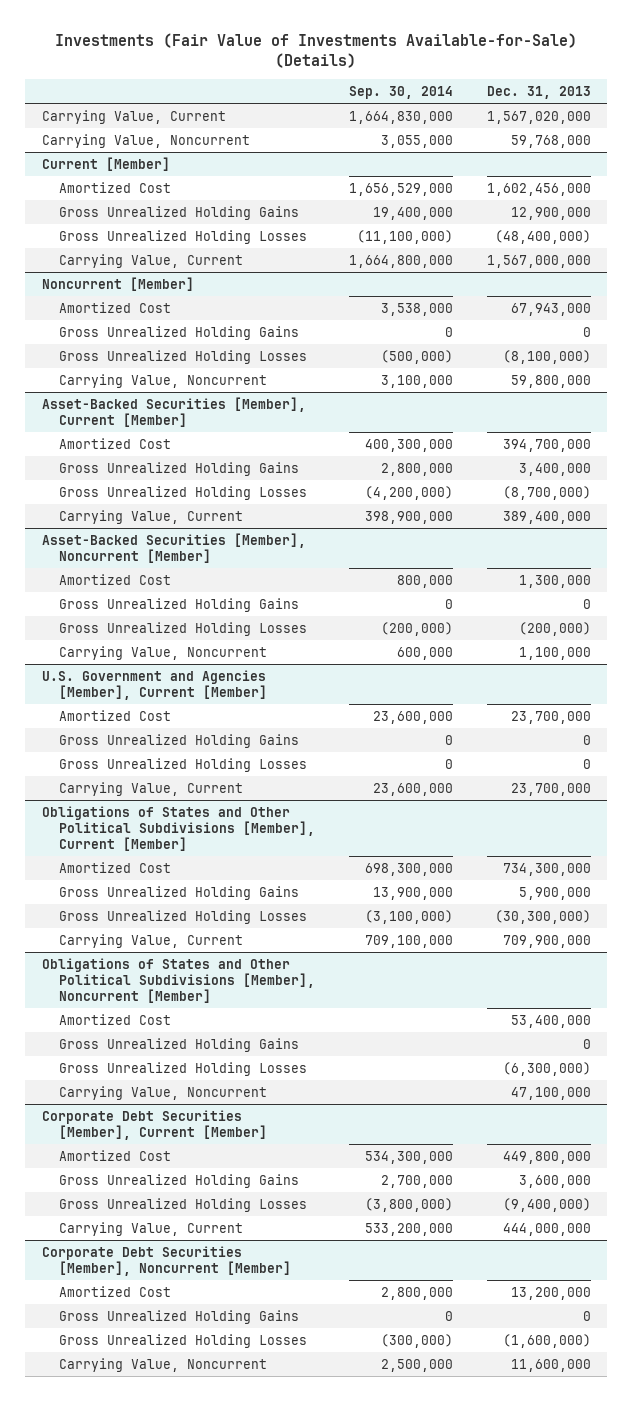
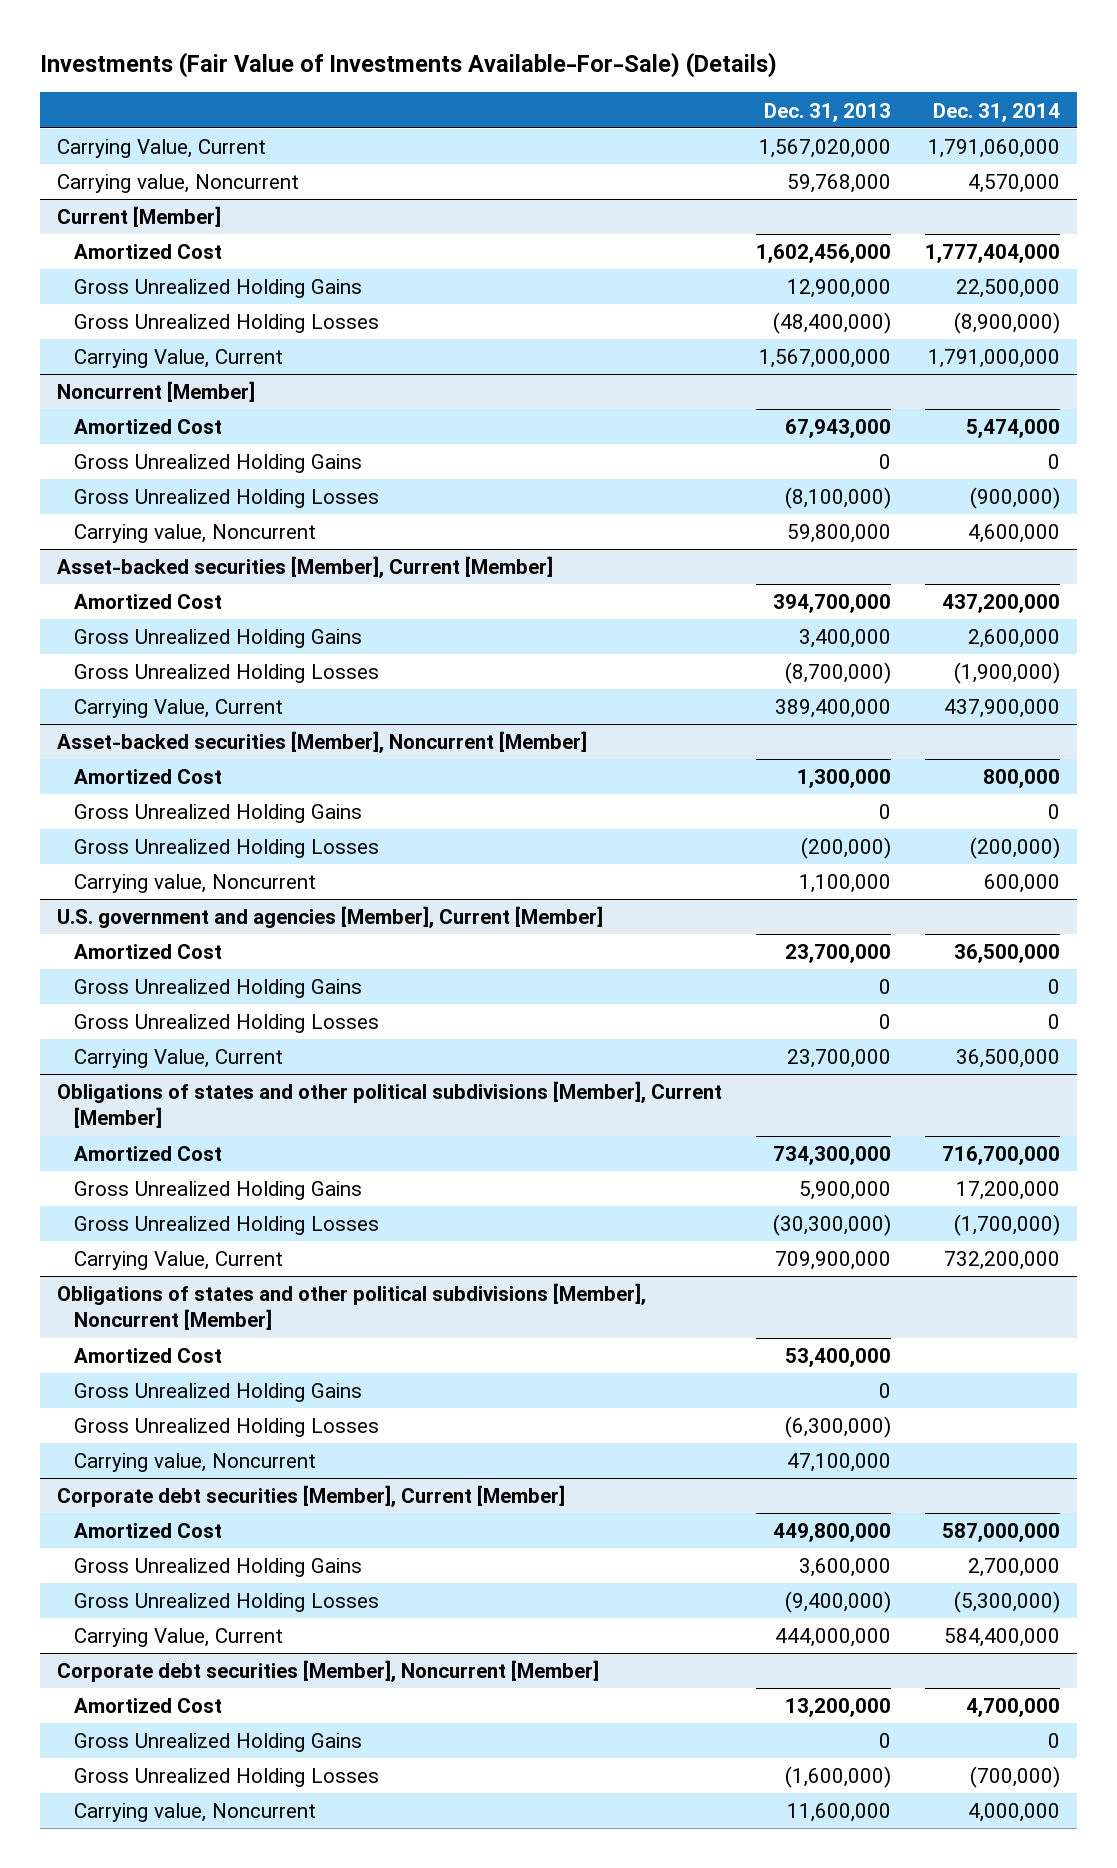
- Investments (Fair Value of Investments Available-for-Sale) (Details)
+ Investments (Fair Value of Investments Available-For-Sale) (Details)
- | Sep. 30, 2014 | Dec. 31, 2013
+ | Dec. 31, 2013 | Dec. 31, 2014
- Carrying Value, Noncurrent | 3,055,000 | 59,768,000
+ Carrying value, Noncurrent | 59,768,000 | 4,570,000
@ Noncurrent [Member]
- Carrying Value, Noncurrent | 3,100,000 | 59,800,000
- Asset-Backed Securities [Member], Current [Member]
@ Noncurrent [Member]
+ Carrying value, Noncurrent | 59,800,000 | 4,600,000
+ Asset-backed securities [Member], Current [Member]
- Asset-Backed Securities [Member], Noncurrent [Member]
+ Asset-backed securities [Member], Noncurrent [Member]
- Carrying Value, Noncurrent | 600,000 | 1,100,000
- U.S. Government and Agencies [Member], Current [Member]
+ Carrying value, Noncurrent | 1,100,000 | 600,000
+ U.S. government and agencies [Member], Current [Member]
- Obligations of States and Other Political Subdivisions [Member], Current [Member]
+ Obligations of states and other political subdivisions [Member], Current [Member]
- Obligations of States and Other Political Subdivisions [Member], Noncurrent [Member]
+ Obligations of states and other political subdivisions [Member], Noncurrent [Member]
- Carrying Value, Noncurrent | | 47,100,000
- Corporate Debt Securities [Member], Current [Member]
+ Carrying value, Noncurrent | 47,100,000 |
+ Corporate debt securities [Member], Current [Member]
- Corporate Debt Securities [Member], Noncurrent [Member]
+ Corporate debt securities [Member], Noncurrent [Member]
- Carrying Value, Noncurrent | 2,500,000 | 11,600,000
+ Carrying value, Noncurrent | 11,600,000 | 4,000,000

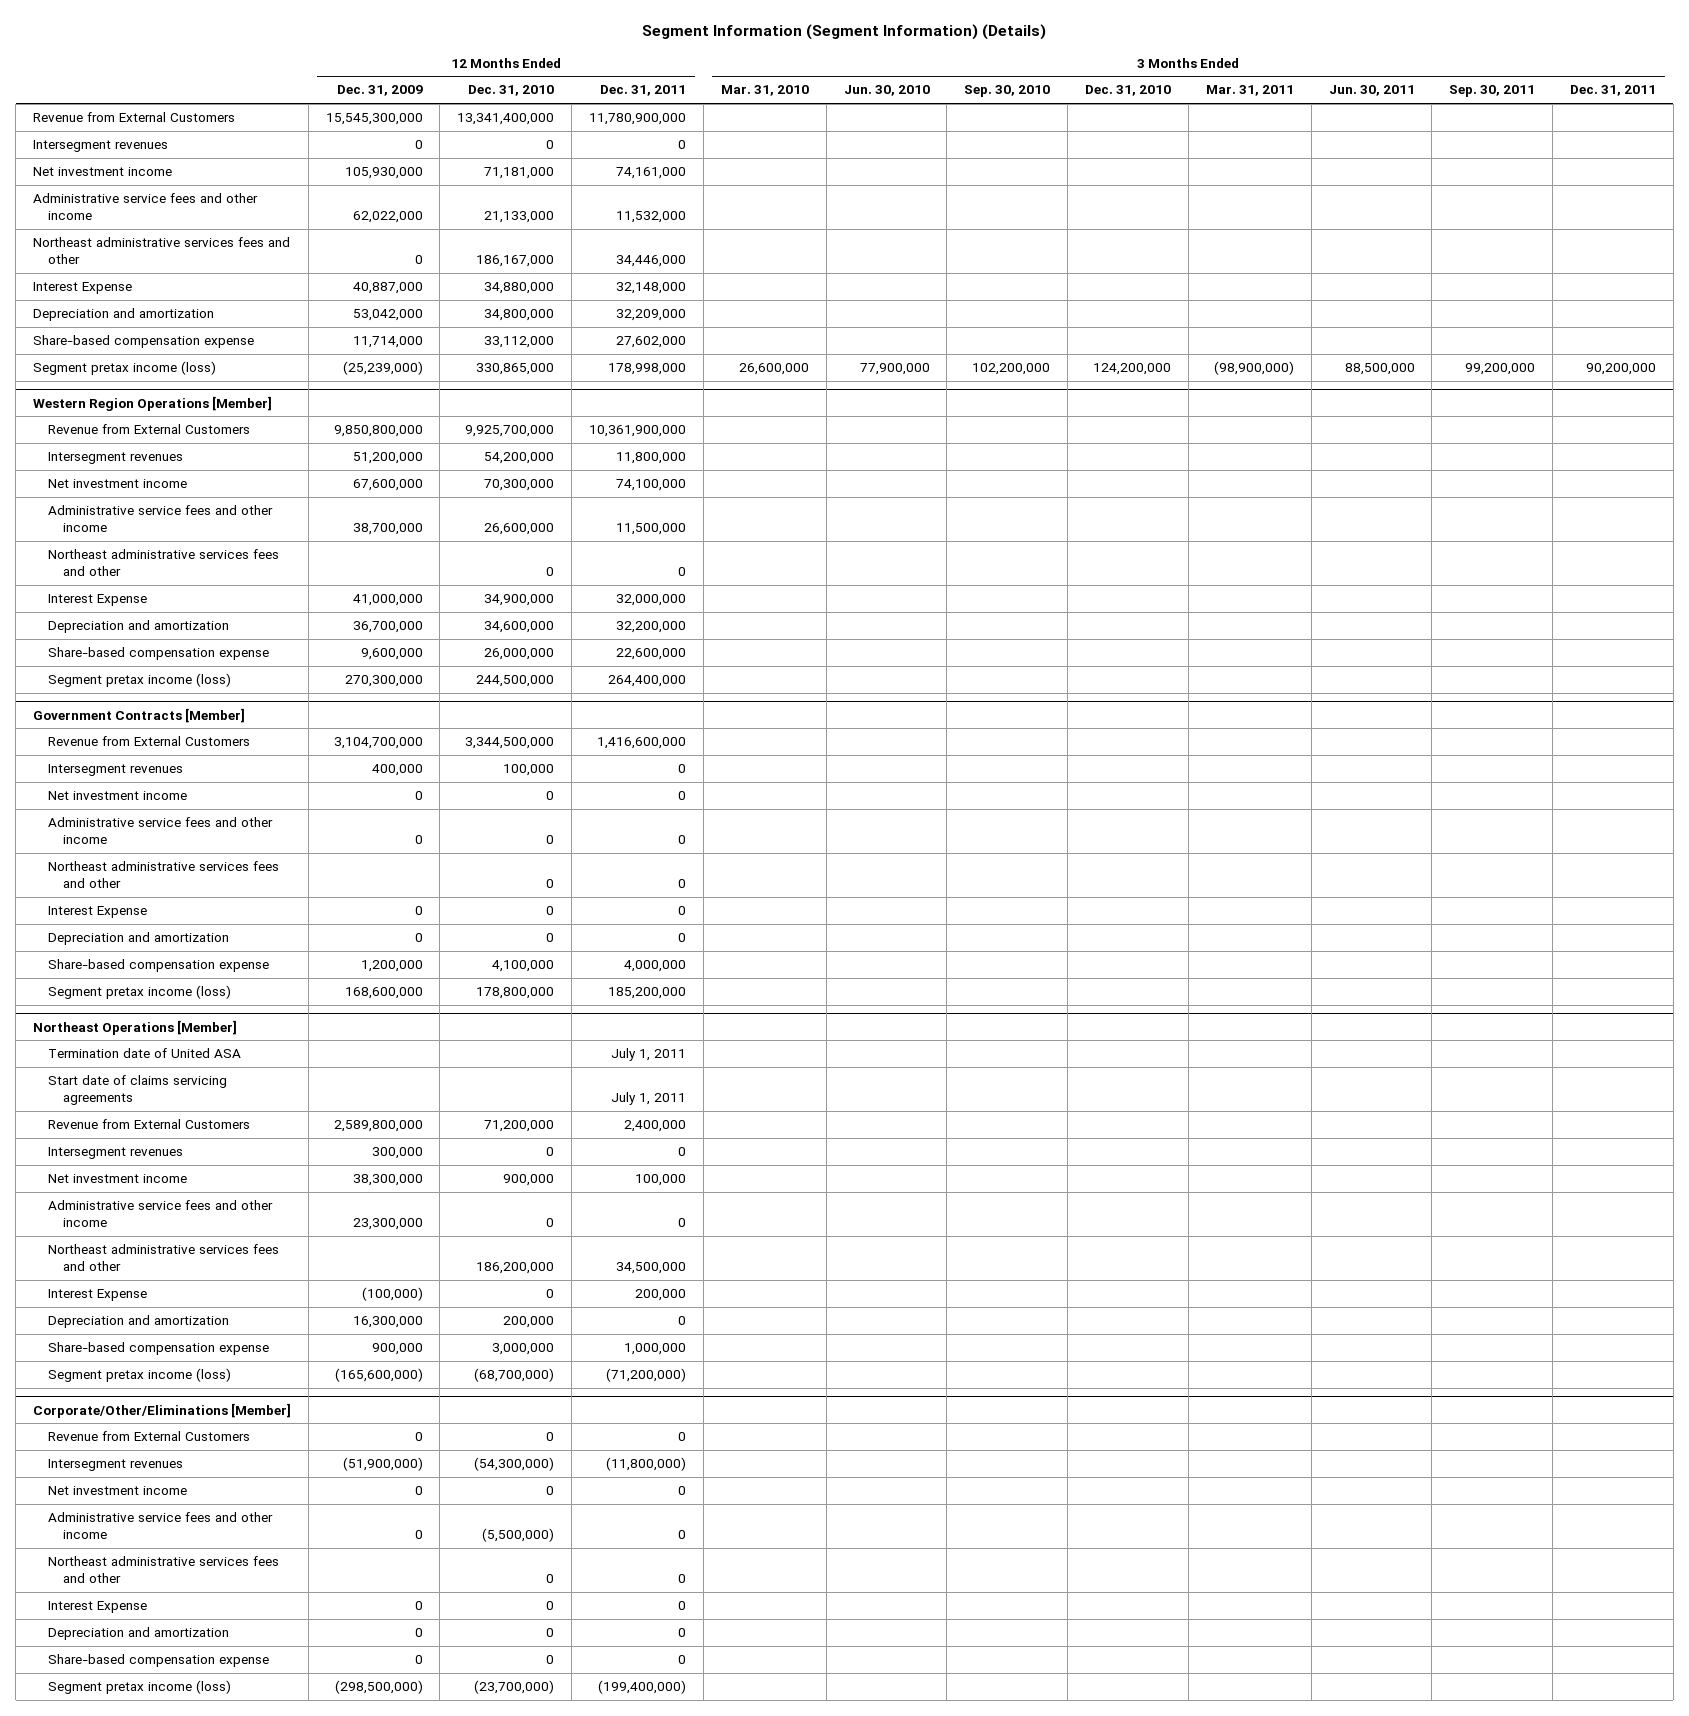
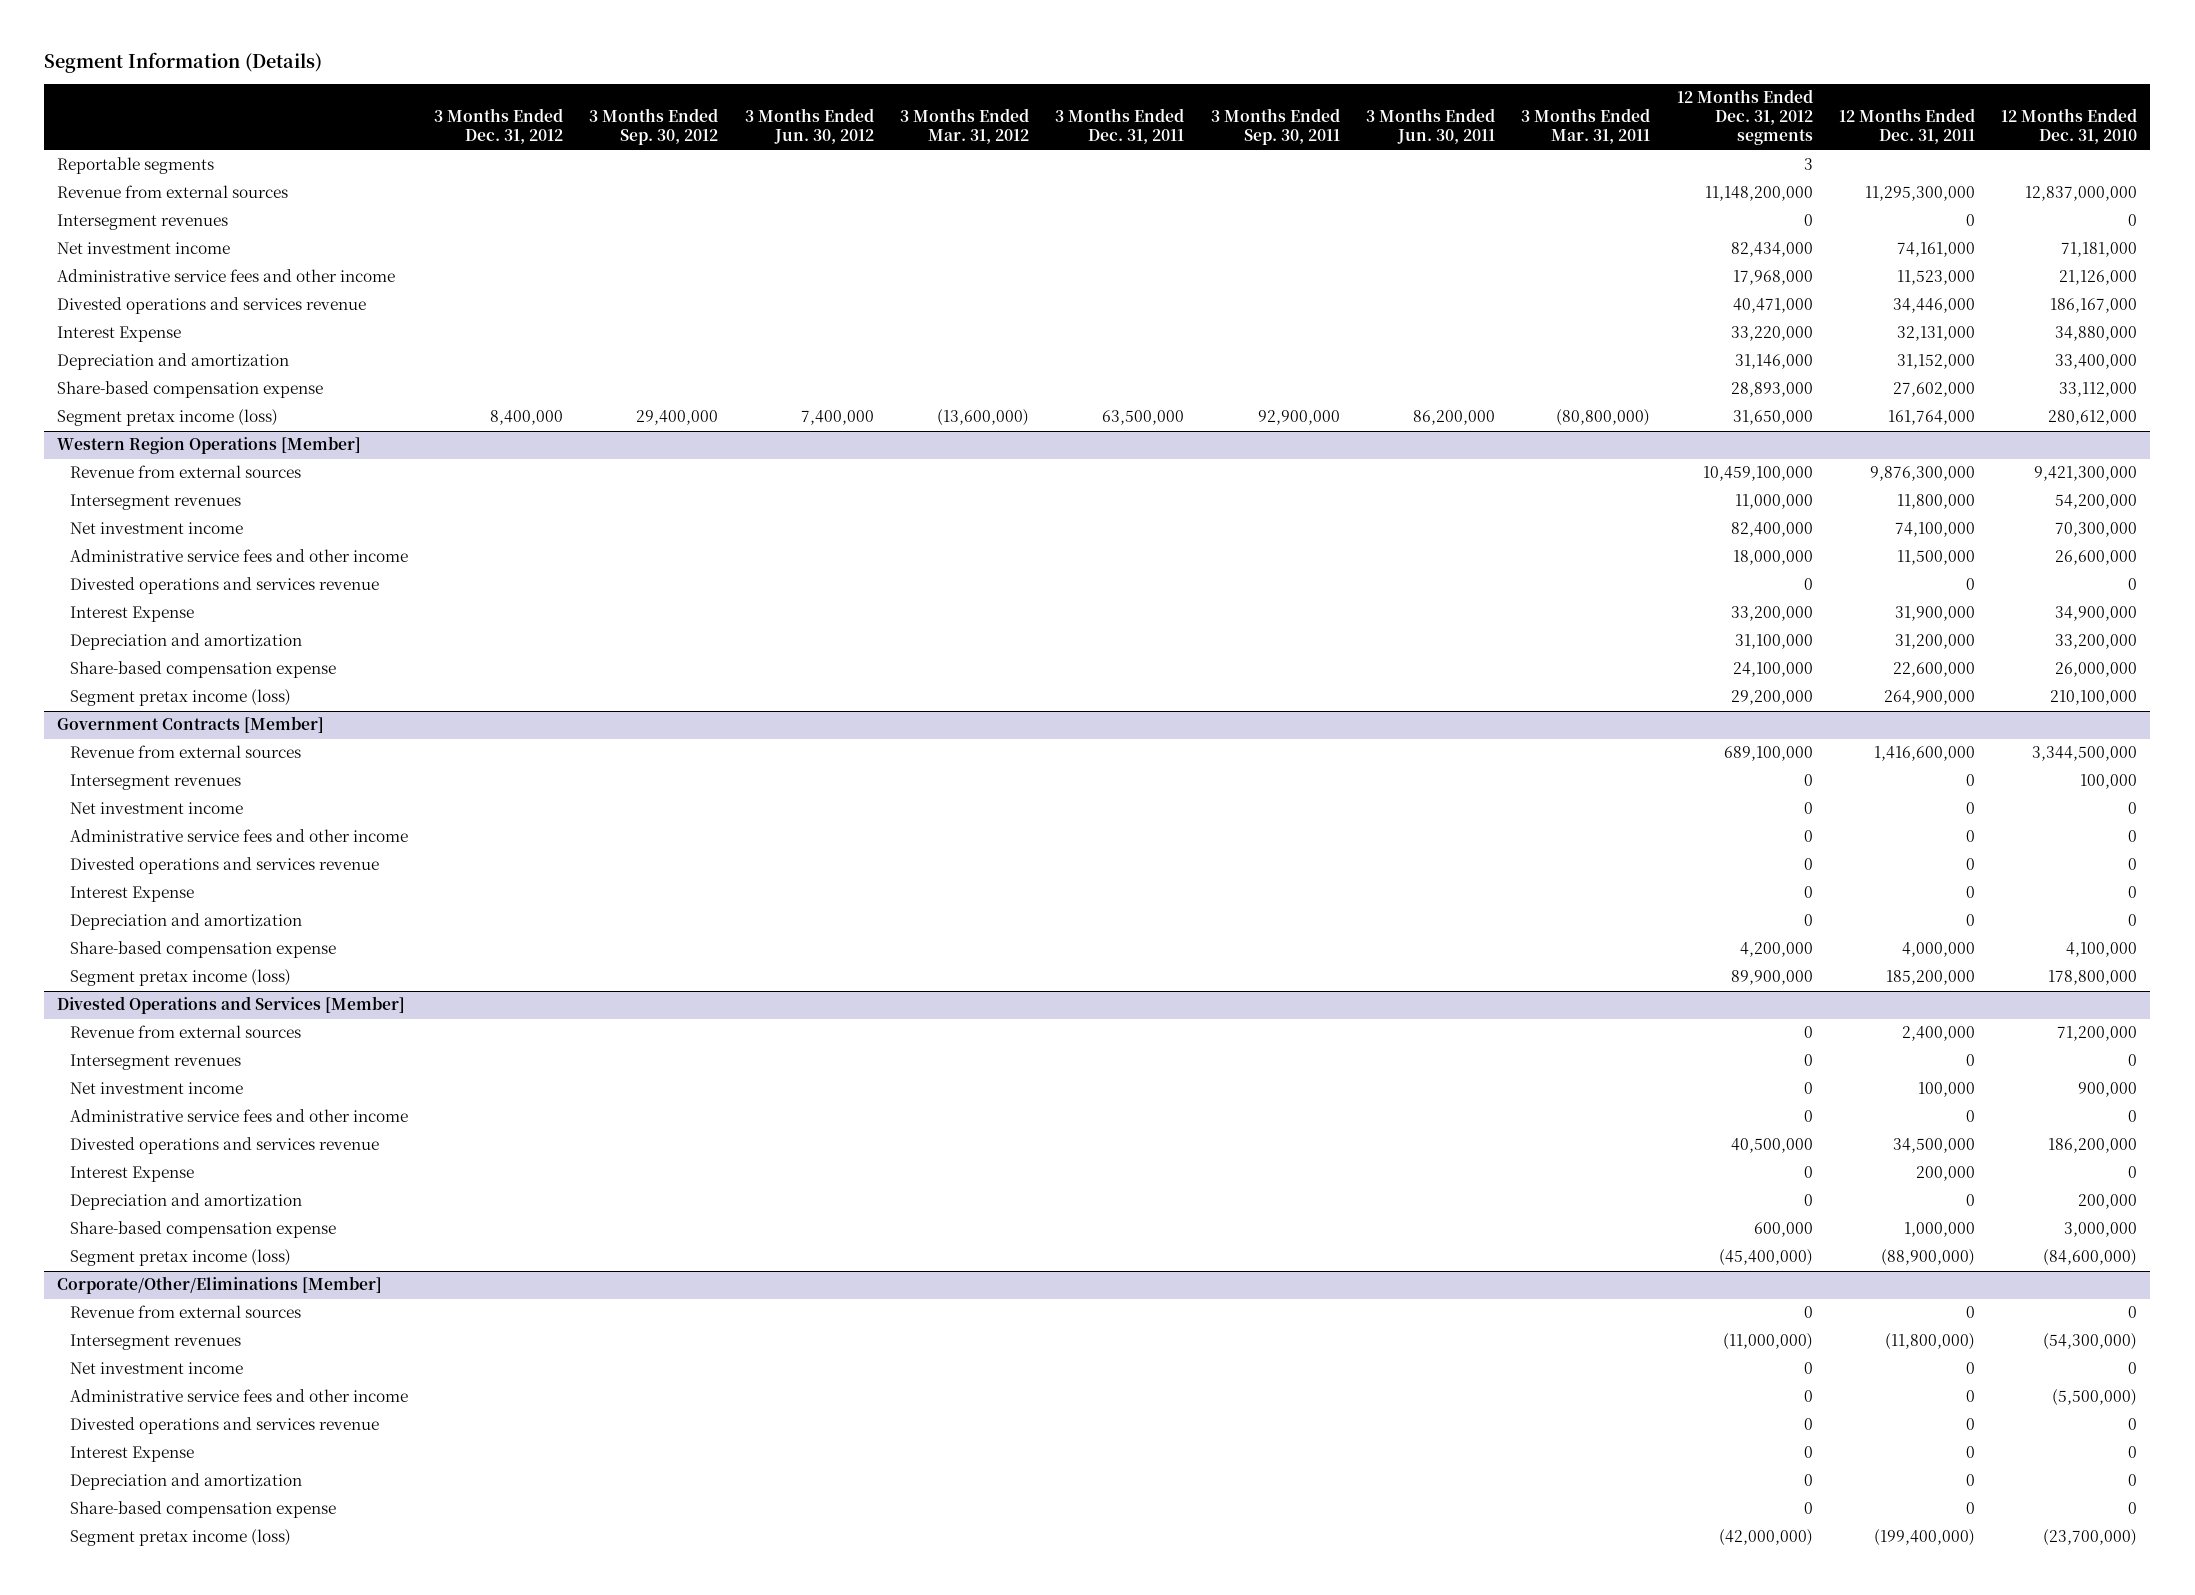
- Segment Information (Segment Information) (Details)
+ Segment Information (Details)
- | 12 Months Ended Dec. 31, 2009 | 12 Months Ended Dec. 31, 2010 | 12 Months Ended Dec. 31, 2011 | 3 Months Ended Mar. 31, 2010 | 3 Months Ended Jun. 30, 2010 | 3 Months Ended Sep. 30, 2010 | 3 Months Ended Dec. 31, 2010 | 3 Months Ended Mar. 31, 2011 | 3 Months Ended Jun. 30, 2011 | 3 Months Ended Sep. 30, 2011 | 3 Months Ended Dec. 31, 2011
+ | 3 Months Ended Dec. 31, 2012 | 3 Months Ended Sep. 30, 2012 | 3 Months Ended Jun. 30, 2012 | 3 Months Ended Mar. 31, 2012 | 3 Months Ended Dec. 31, 2011 | 3 Months Ended Sep. 30, 2011 | 3 Months Ended Jun. 30, 2011 | 3 Months Ended Mar. 31, 2011 | 12 Months Ended Dec. 31, 2012 segments | 12 Months Ended Dec. 31, 2011 | 12 Months Ended Dec. 31, 2010
- Revenue from External Customers | 15,545,300,000 | 13,341,400,000 | 11,780,900,000 | | | | | | | |
+ Reportable segments | | | | | | | | | 3 | |
+ Revenue from external sources | | | | | | | | | 11,148,200,000 | 11,295,300,000 | 12,837,000,000
- Administrative service fees and other income | 62,022,000 | 21,133,000 | 11,532,000 | | | | | | | |
- Northeast administrative services fees and other | 0 | 186,167,000 | 34,446,000 | | | | | | | |
- Interest Expense | 40,887,000 | 34,880,000 | 32,148,000 | | | | | | | |
- Depreciation and amortization | 53,042,000 | 34,800,000 | 32,209,000 | | | | | | | |
+ Administrative service fees and other income | | | | | | | | | 17,968,000 | 11,523,000 | 21,126,000
+ Divested operations and services revenue | | | | | | | | | 40,471,000 | 34,446,000 | 186,167,000
+ Interest Expense | | | | | | | | | 33,220,000 | 32,131,000 | 34,880,000
+ Depreciation and amortization | | | | | | | | | 31,146,000 | 31,152,000 | 33,400,000
- Segment pretax income (loss) | (25,239,000) | 330,865,000 | 178,998,000 | 26,600,000 | 77,900,000 | 102,200,000 | 124,200,000 | (98,900,000) | 88,500,000 | 99,200,000 | 90,200,000
+ Segment pretax income (loss) | 8,400,000 | 29,400,000 | 7,400,000 | (13,600,000) | 63,500,000 | 92,900,000 | 86,200,000 | (80,800,000) | 31,650,000 | 161,764,000 | 280,612,000
@ Western Region Operations [Member]
- Revenue from External Customers | 9,850,800,000 | 9,925,700,000 | 10,361,900,000 | | | | | | | |
+ Revenue from external sources | | | | | | | | | 10,459,100,000 | 9,876,300,000 | 9,421,300,000
- Northeast administrative services fees and other | | 0 | 0 | | | | | | | |
- Interest Expense | 41,000,000 | 34,900,000 | 32,000,000 | | | | | | | |
- Depreciation and amortization | 36,700,000 | 34,600,000 | 32,200,000 | | | | | | | |
+ Divested operations and services revenue | | | | | | | | | 0 | 0 | 0
+ Interest Expense | | | | | | | | | 33,200,000 | 31,900,000 | 34,900,000
+ Depreciation and amortization | | | | | | | | | 31,100,000 | 31,200,000 | 33,200,000
- Segment pretax income (loss) | 270,300,000 | 244,500,000 | 264,400,000 | | | | | | | |
+ Segment pretax income (loss) | | | | | | | | | 29,200,000 | 264,900,000 | 210,100,000
@ Government Contracts [Member]
- Revenue from External Customers | 3,104,700,000 | 3,344,500,000 | 1,416,600,000 | | | | | | | |
+ Revenue from external sources | | | | | | | | | 689,100,000 | 1,416,600,000 | 3,344,500,000
- Northeast administrative services fees and other | | 0 | 0 | | | | | | | |
+ Divested operations and services revenue | | | | | | | | | 0 | 0 | 0
- Northeast Operations [Member]
- Termination date of United ASA | | | July 1, 2011 | | | | | | | |
- Start date of claims servicing agreements | | | July 1, 2011 | | | | | | | |
- Revenue from External Customers | 2,589,800,000 | 71,200,000 | 2,400,000 | | | | | | | |
+ Divested Operations and Services [Member]
+ Revenue from external sources | | | | | | | | | 0 | 2,400,000 | 71,200,000
- Northeast administrative services fees and other | | 186,200,000 | 34,500,000 | | | | | | | |
+ Divested operations and services revenue | | | | | | | | | 40,500,000 | 34,500,000 | 186,200,000
- Segment pretax income (loss) | (165,600,000) | (68,700,000) | (71,200,000) | | | | | | | |
+ Segment pretax income (loss) | | | | | | | | | (45,400,000) | (88,900,000) | (84,600,000)
@ Corporate/Other/Eliminations [Member]
- Revenue from External Customers | 0 | 0 | 0 | | | | | | | |
+ Revenue from external sources | | | | | | | | | 0 | 0 | 0
- Northeast administrative services fees and other | | 0 | 0 | | | | | | | |
+ Divested operations and services revenue | | | | | | | | | 0 | 0 | 0

